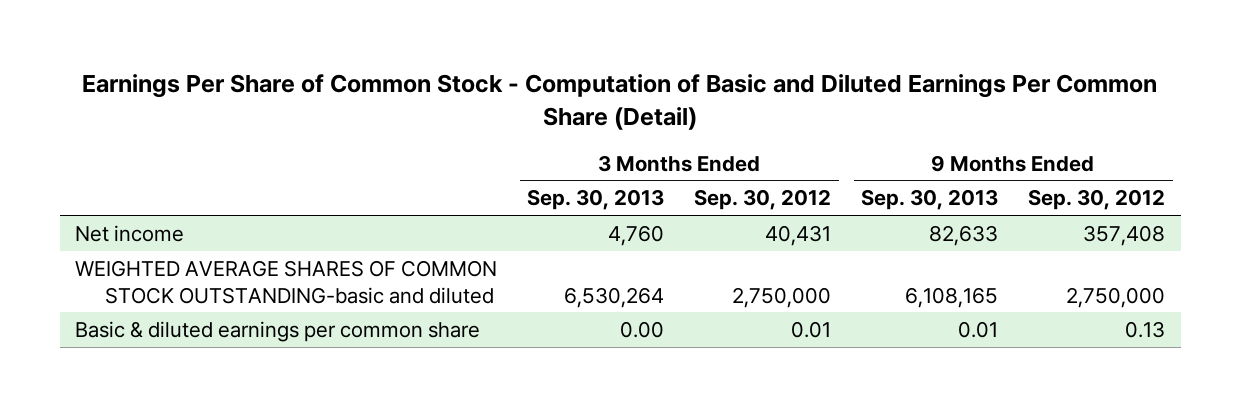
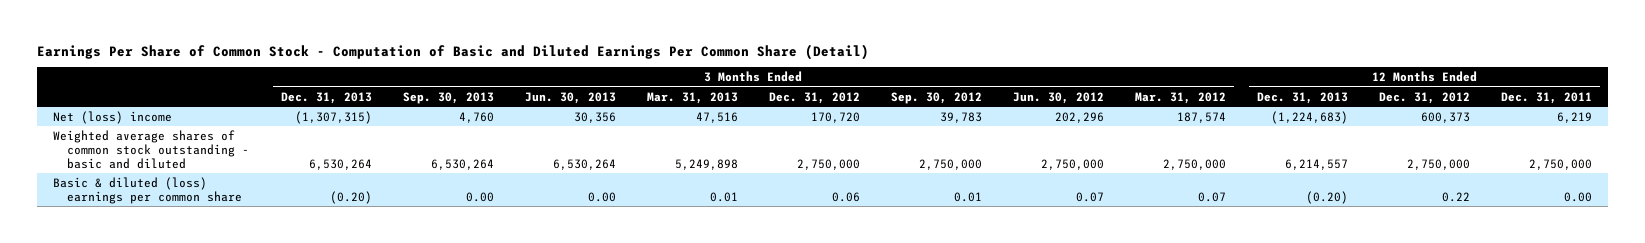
- | 3 Months Ended Sep. 30, 2013 | 3 Months Ended Sep. 30, 2012 | 9 Months Ended Sep. 30, 2013 | 9 Months Ended Sep. 30, 2012
+ | 3 Months Ended Dec. 31, 2013 | 3 Months Ended Sep. 30, 2013 | 3 Months Ended Jun. 30, 2013 | 3 Months Ended Mar. 31, 2013 | 3 Months Ended Dec. 31, 2012 | 3 Months Ended Sep. 30, 2012 | 3 Months Ended Jun. 30, 2012 | 3 Months Ended Mar. 31, 2012 | 12 Months Ended Dec. 31, 2013 | 12 Months Ended Dec. 31, 2012 | 12 Months Ended Dec. 31, 2011
- Net income | 4,760 | 40,431 | 82,633 | 357,408
- WEIGHTED AVERAGE SHARES OF COMMON STOCK OUTSTANDING-basic and diluted | 6,530,264 | 2,750,000 | 6,108,165 | 2,750,000
- Basic & diluted earnings per common share | 0.00 | 0.01 | 0.01 | 0.13
+ Net (loss) income | (1,307,315) | 4,760 | 30,356 | 47,516 | 170,720 | 39,783 | 202,296 | 187,574 | (1,224,683) | 600,373 | 6,219
+ Weighted average shares of common stock outstanding - basic and diluted | 6,530,264 | 6,530,264 | 6,530,264 | 5,249,898 | 2,750,000 | 2,750,000 | 2,750,000 | 2,750,000 | 6,214,557 | 2,750,000 | 2,750,000
+ Basic & diluted (loss) earnings per common share | (0.20) | 0.00 | 0.00 | 0.01 | 0.06 | 0.01 | 0.07 | 0.07 | (0.20) | 0.22 | 0.00

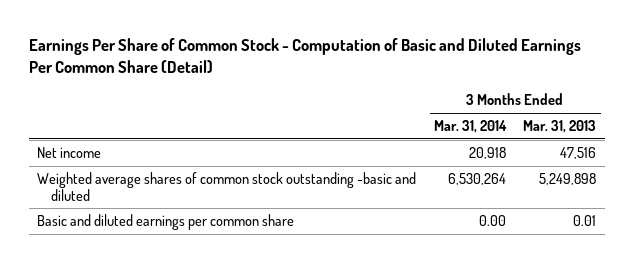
- | 3 Months Ended Dec. 31, 2013 | 3 Months Ended Sep. 30, 2013 | 3 Months Ended Jun. 30, 2013 | 3 Months Ended Mar. 31, 2013 | 3 Months Ended Dec. 31, 2012 | 3 Months Ended Sep. 30, 2012 | 3 Months Ended Jun. 30, 2012 | 3 Months Ended Mar. 31, 2012 | 12 Months Ended Dec. 31, 2013 | 12 Months Ended Dec. 31, 2012 | 12 Months Ended Dec. 31, 2011
+ | 3 Months Ended Mar. 31, 2014 | 3 Months Ended Mar. 31, 2013
- Net (loss) income | (1,307,315) | 4,760 | 30,356 | 47,516 | 170,720 | 39,783 | 202,296 | 187,574 | (1,224,683) | 600,373 | 6,219
- Weighted average shares of common stock outstanding - basic and diluted | 6,530,264 | 6,530,264 | 6,530,264 | 5,249,898 | 2,750,000 | 2,750,000 | 2,750,000 | 2,750,000 | 6,214,557 | 2,750,000 | 2,750,000
- Basic & diluted (loss) earnings per common share | (0.20) | 0.00 | 0.00 | 0.01 | 0.06 | 0.01 | 0.07 | 0.07 | (0.20) | 0.22 | 0.00
+ Net income | 20,918 | 47,516
+ Weighted average shares of common stock outstanding -basic and diluted | 6,530,264 | 5,249,898
+ Basic and diluted earnings per common share | 0.00 | 0.01

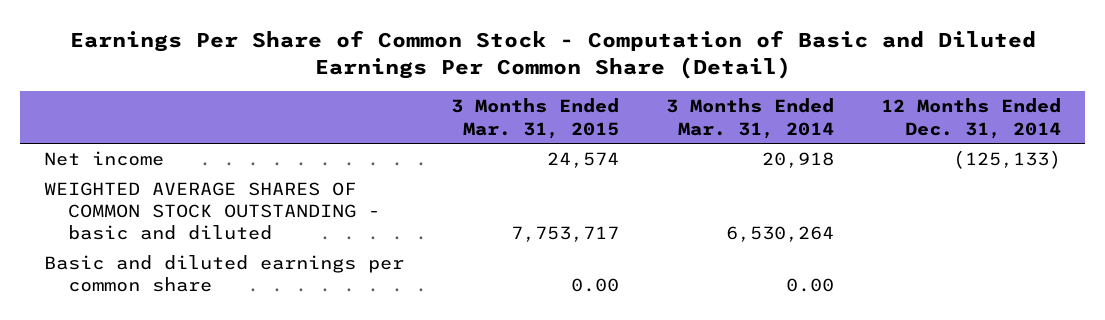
- | 3 Months Ended Mar. 31, 2014 | 3 Months Ended Mar. 31, 2013
+ | 3 Months Ended Mar. 31, 2015 | 3 Months Ended Mar. 31, 2014 | 12 Months Ended Dec. 31, 2014
- Weighted average shares of common stock outstanding -basic and diluted | 6,530,264 | 5,249,898
+ WEIGHTED AVERAGE SHARES OF COMMON STOCK OUTSTANDING - basic and diluted | 7,753,717 | 6,530,264 |

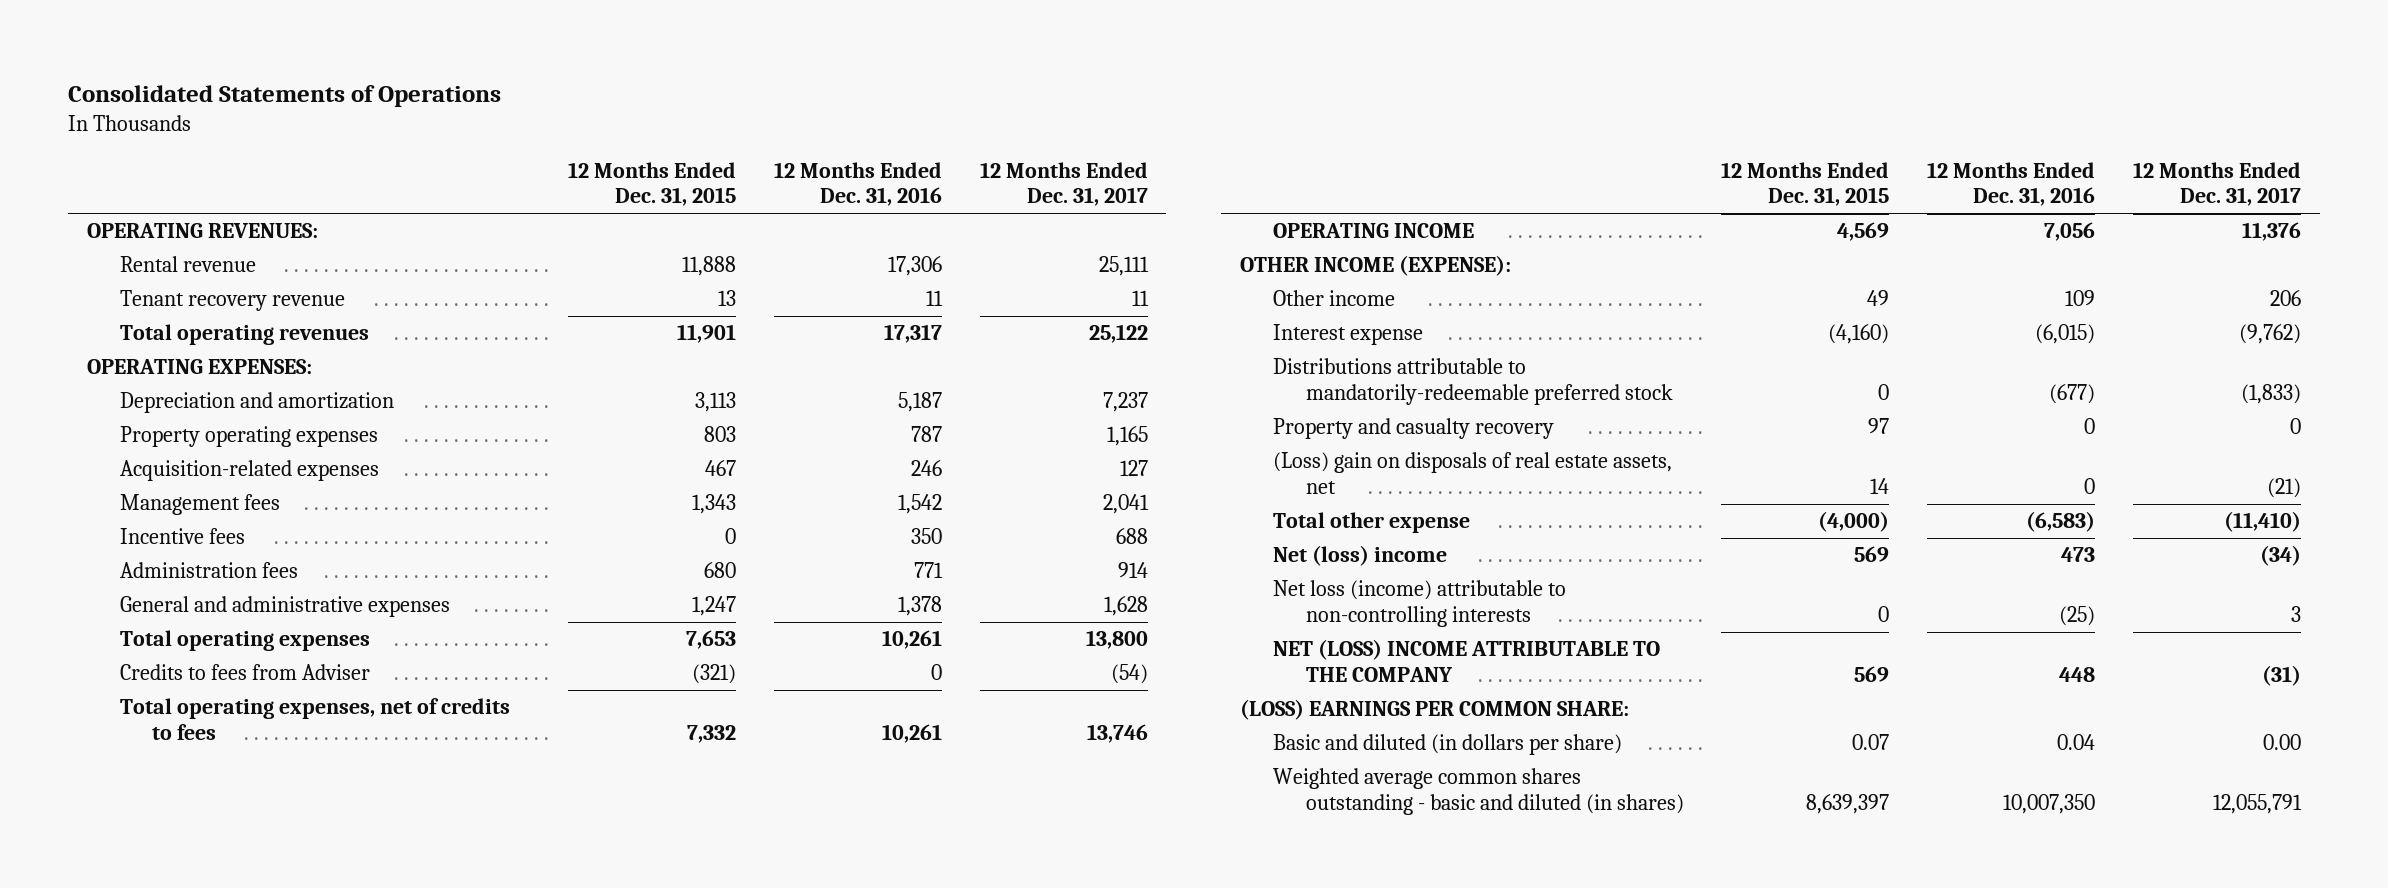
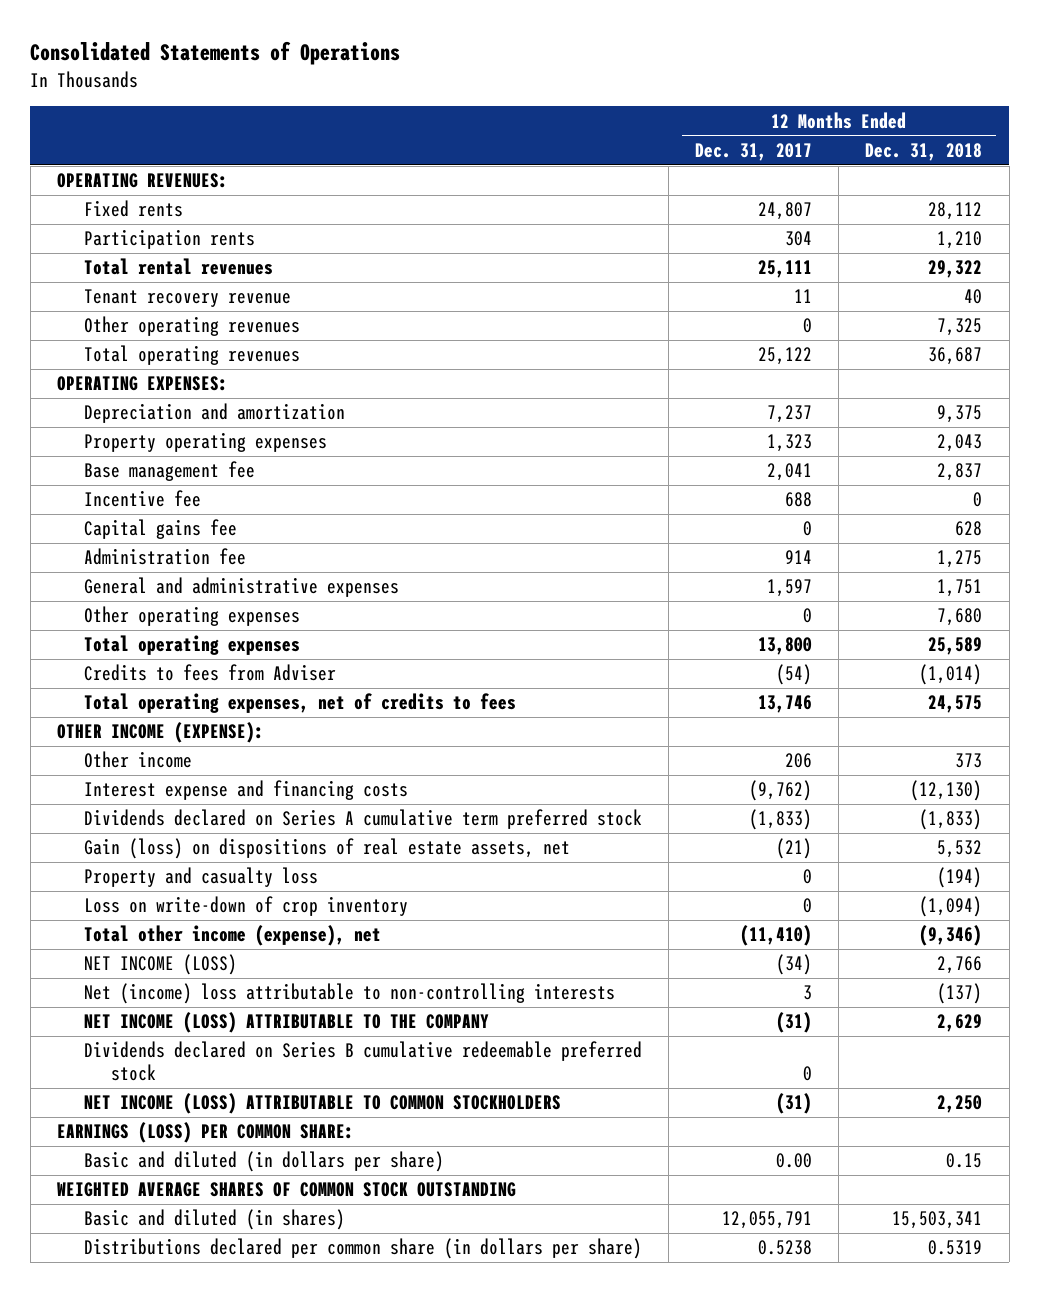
- | 12 Months Ended Dec. 31, 2015 | 12 Months Ended Dec. 31, 2016 | 12 Months Ended Dec. 31, 2017
+ | 12 Months Ended Dec. 31, 2017 | 12 Months Ended Dec. 31, 2018
- Rental revenue | 11,888 | 17,306 | 25,111
+ Fixed rents | 24,807 | 28,112
+ Participation rents | 304 | 1,210
+ Total rental revenues | 25,111 | 29,322
+ Other operating revenues | 0 | 7,325
- Property operating expenses | 803 | 787 | 1,165
- Acquisition-related expenses | 467 | 246 | 127
- Management fees | 1,343 | 1,542 | 2,041
- Incentive fees | 0 | 350 | 688
- Administration fees | 680 | 771 | 914
- General and administrative expenses | 1,247 | 1,378 | 1,628
+ Property operating expenses | 1,323 | 2,043
+ Base management fee | 2,041 | 2,837
+ Incentive fee | 688 | 0
+ Capital gains fee | 0 | 628
+ Administration fee | 914 | 1,275
+ General and administrative expenses | 1,597 | 1,751
+ Other operating expenses | 0 | 7,680
- OPERATING INCOME | 4,569 | 7,056 | 11,376
- Interest expense | (4,160) | (6,015) | (9,762)
- Distributions attributable to mandatorily-redeemable preferred stock | 0 | (677) | (1,833)
- Property and casualty recovery | 97 | 0 | 0
- (Loss) gain on disposals of real estate assets, net | 14 | 0 | (21)
- Total other expense | (4,000) | (6,583) | (11,410)
- Net (loss) income | 569 | 473 | (34)
- Net loss (income) attributable to non-controlling interests | 0 | (25) | 3
- NET (LOSS) INCOME ATTRIBUTABLE TO THE COMPANY | 569 | 448 | (31)
- (LOSS) EARNINGS PER COMMON SHARE:
+ Interest expense and financing costs | (9,762) | (12,130)
+ Dividends declared on Series A cumulative term preferred stock | (1,833) | (1,833)
+ Gain (loss) on dispositions of real estate assets, net | (21) | 5,532
+ Property and casualty loss | 0 | (194)
+ Loss on write-down of crop inventory | 0 | (1,094)
+ Total other income (expense), net | (11,410) | (9,346)
+ NET INCOME (LOSS) | (34) | 2,766
+ Net (income) loss attributable to non-controlling interests | 3 | (137)
+ NET INCOME (LOSS) ATTRIBUTABLE TO THE COMPANY | (31) | 2,629
+ Dividends declared on Series B cumulative redeemable preferred stock | 0 |
+ NET INCOME (LOSS) ATTRIBUTABLE TO COMMON STOCKHOLDERS | (31) | 2,250
+ EARNINGS (LOSS) PER COMMON SHARE:
- Weighted average common shares outstanding - basic and diluted (in shares) | 8,639,397 | 10,007,350 | 12,055,791
+ WEIGHTED AVERAGE SHARES OF COMMON STOCK OUTSTANDING
+ Basic and diluted (in shares) | 12,055,791 | 15,503,341
+ Distributions declared per common share (in dollars per share) | 0.5238 | 0.5319

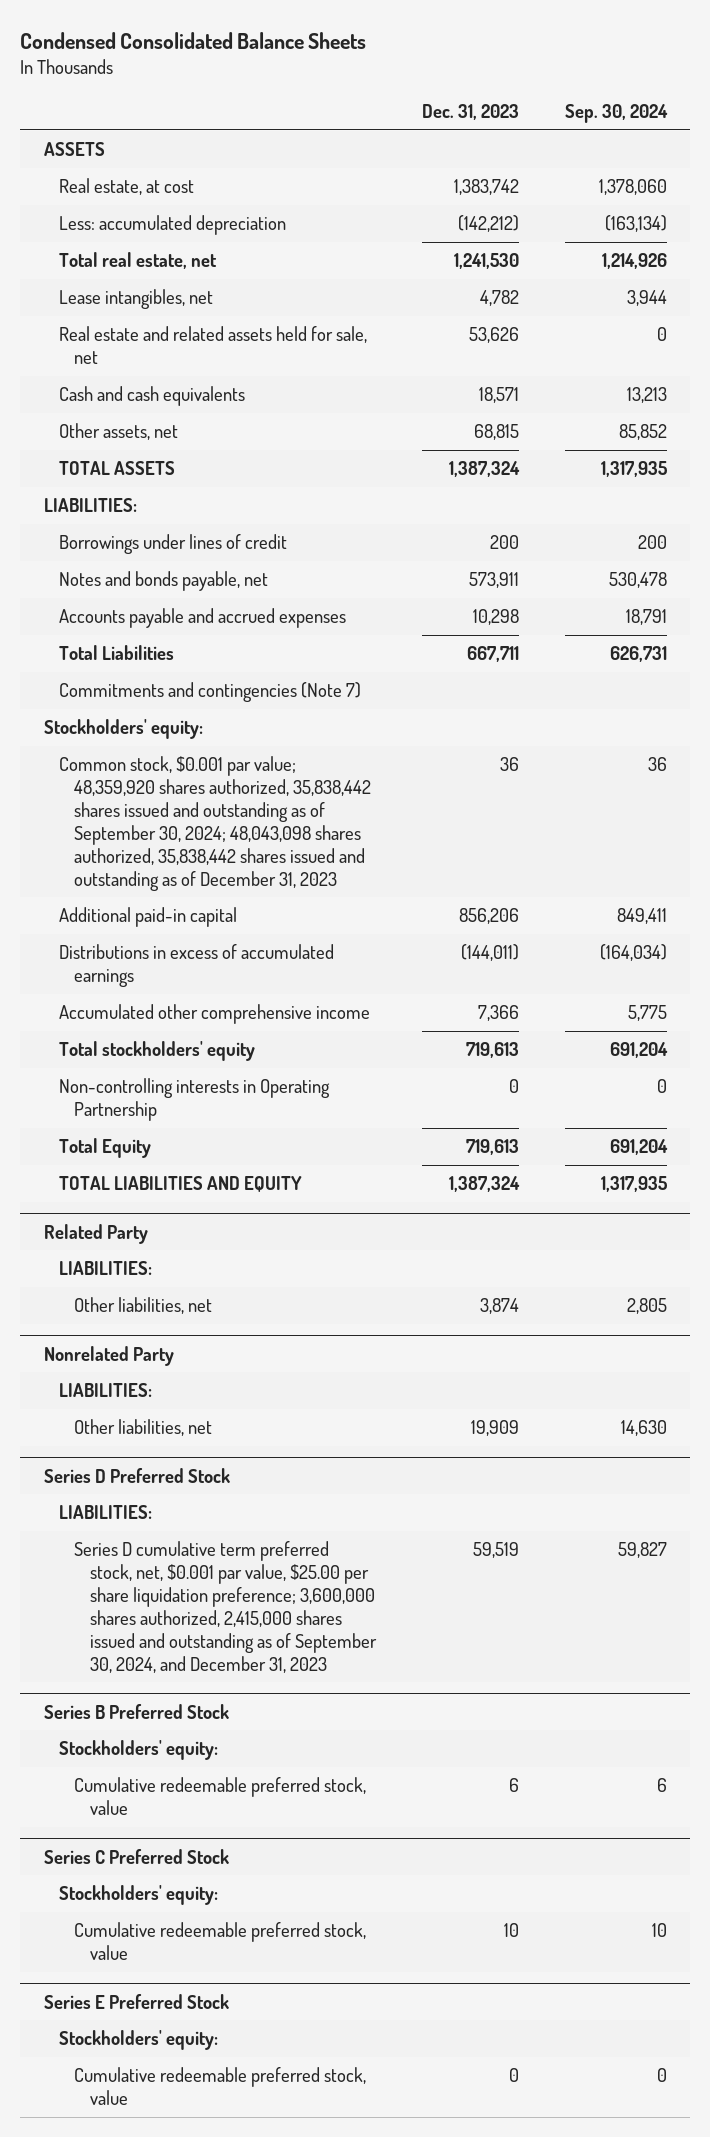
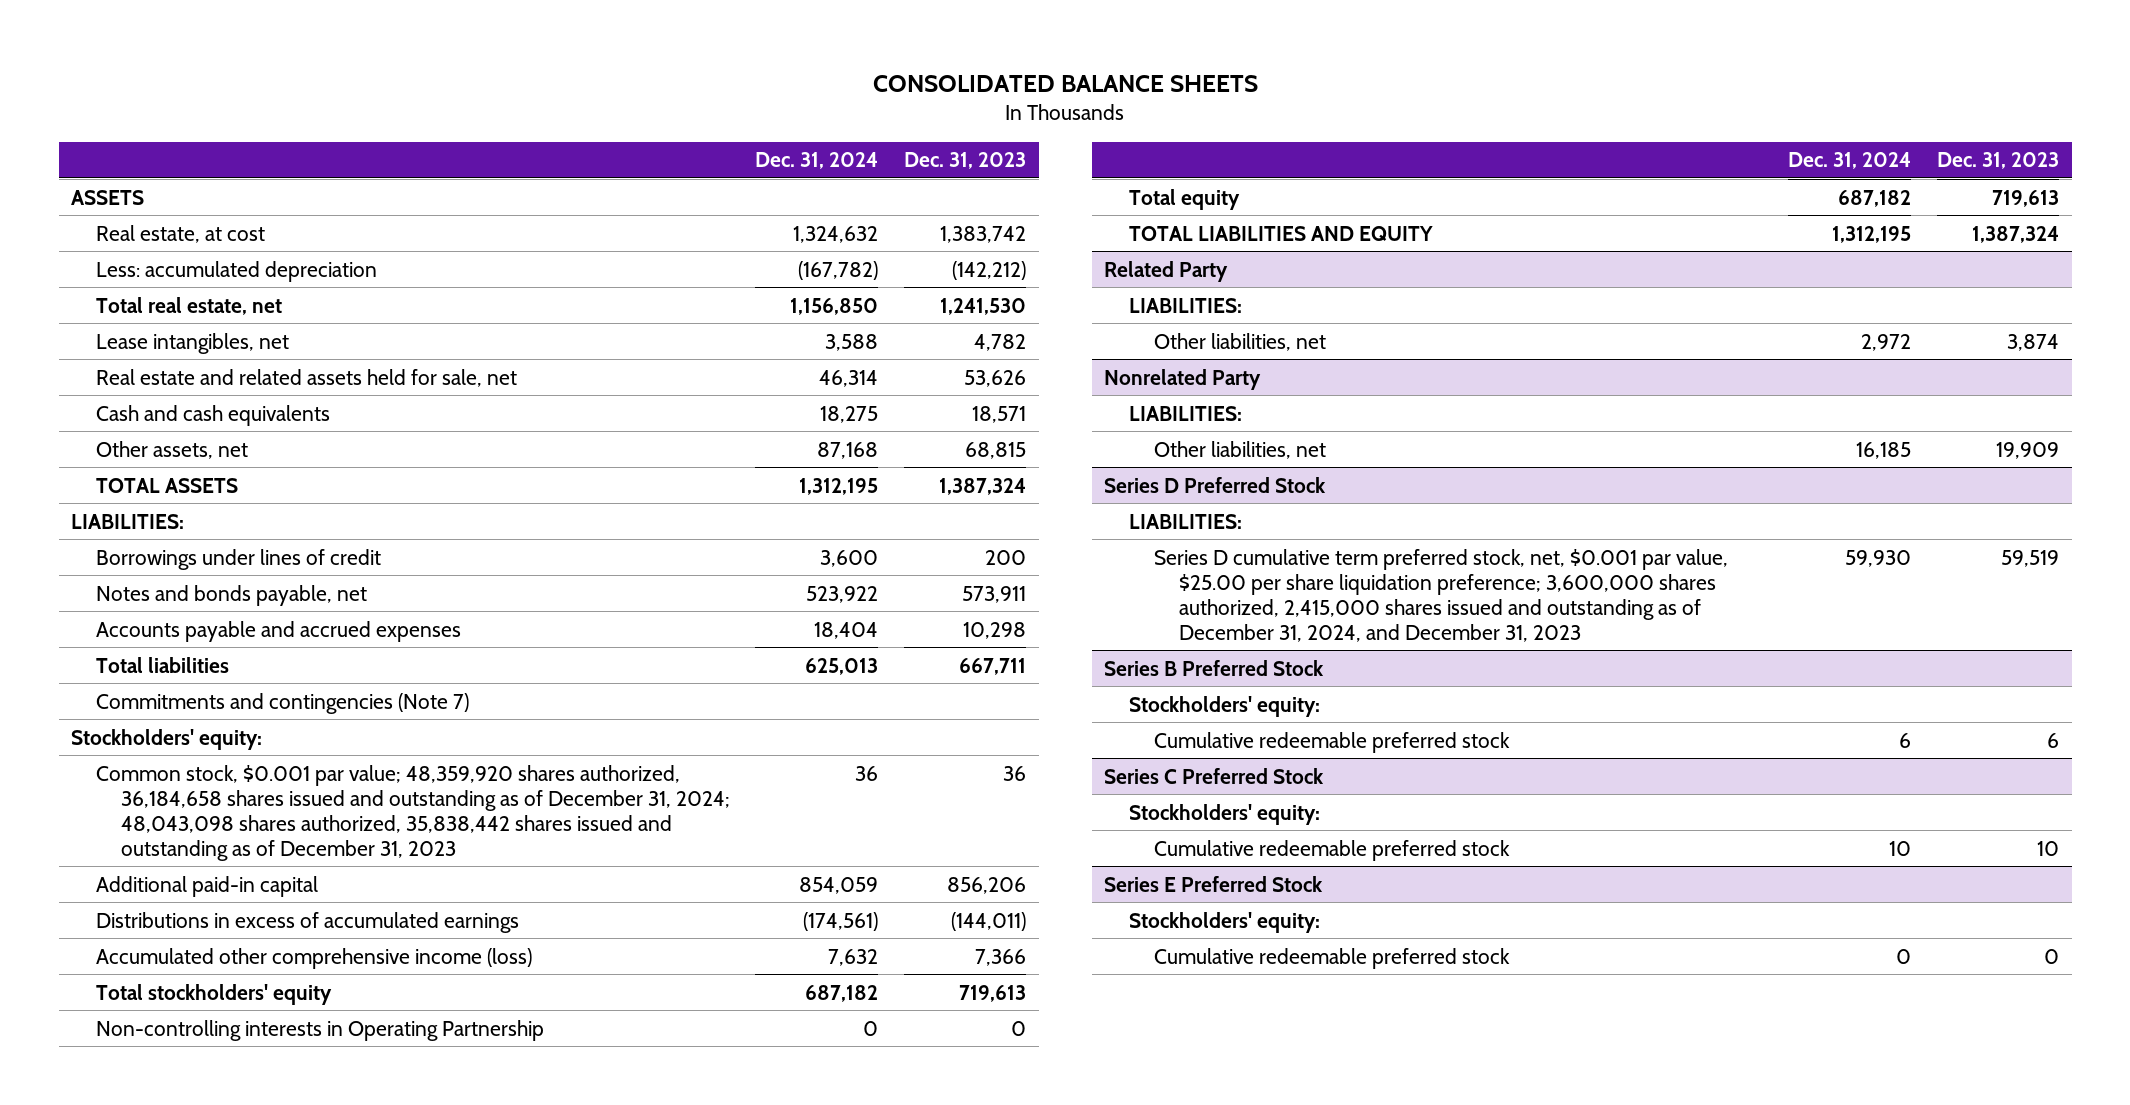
- Condensed Consolidated Balance Sheets
+ CONSOLIDATED BALANCE SHEETS
- | Dec. 31, 2023 | Sep. 30, 2024
+ | Dec. 31, 2024 | Dec. 31, 2023
- Total Liabilities | 667,711 | 626,731
+ Total liabilities | 625,013 | 667,711
- Common stock, $0.001 par value; 48,359,920 shares authorized, 35,838,442 shares issued and outstanding as of September 30, 2024; 48,043,098 shares authorized, 35,838,442 shares issued and outstanding as of December 31, 2023 | 36 | 36
+ Common stock, $0.001 par value; 48,359,920 shares authorized, 36,184,658 shares issued and outstanding as of December 31, 2024; 48,043,098 shares authorized, 35,838,442 shares issued and outstanding as of December 31, 2023 | 36 | 36
- Accumulated other comprehensive income | 7,366 | 5,775
+ Accumulated other comprehensive income (loss) | 7,632 | 7,366
- Total Equity | 719,613 | 691,204
+ Total equity | 687,182 | 719,613
@ Series D Preferred Stock
- Series D cumulative term preferred stock, net, $0.001 par value, $25.00 per share liquidation preference; 3,600,000 shares authorized, 2,415,000 shares issued and outstanding as of September 30, 2024, and December 31, 2023 | 59,519 | 59,827
+ Series D cumulative term preferred stock, net, $0.001 par value, $25.00 per share liquidation preference; 3,600,000 shares authorized, 2,415,000 shares issued and outstanding as of December 31, 2024, and December 31, 2023 | 59,930 | 59,519
@ Series B Preferred Stock
- Cumulative redeemable preferred stock, value | 6 | 6
+ Cumulative redeemable preferred stock | 6 | 6
@ Series C Preferred Stock
- Cumulative redeemable preferred stock, value | 10 | 10
+ Cumulative redeemable preferred stock | 10 | 10
@ Series E Preferred Stock
- Cumulative redeemable preferred stock, value | 0 | 0
+ Cumulative redeemable preferred stock | 0 | 0

